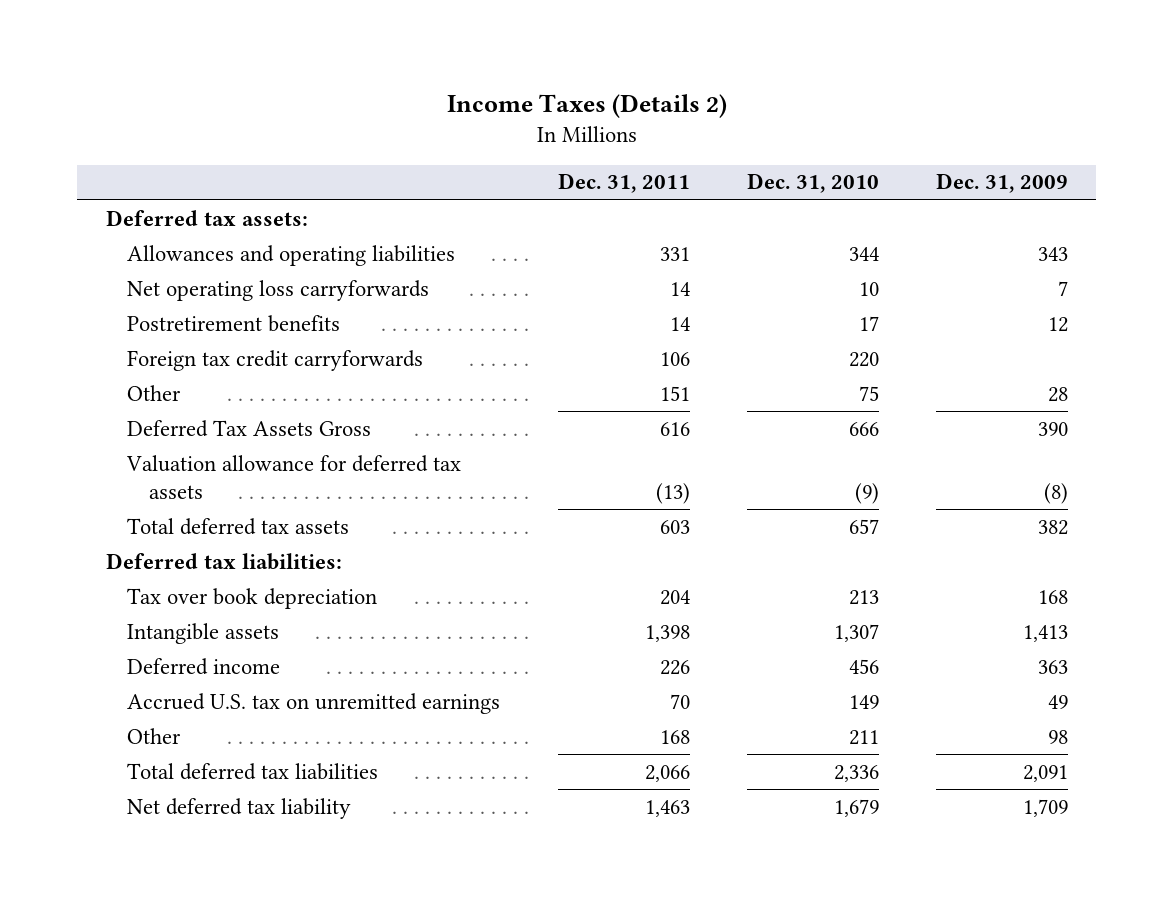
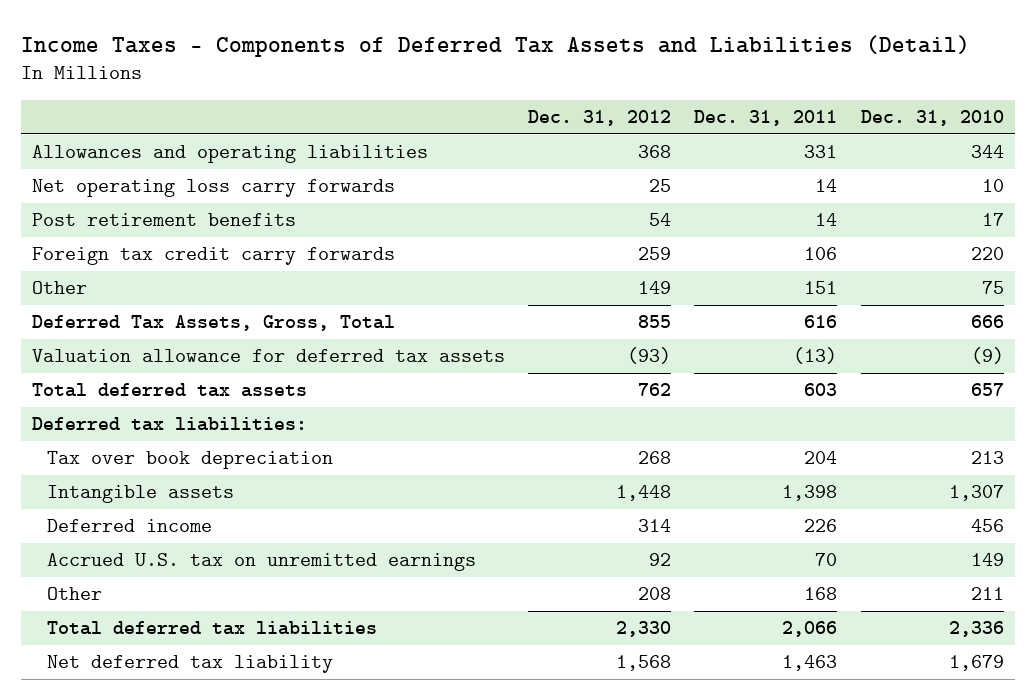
- Income Taxes (Details 2)
+ Income Taxes - Components of Deferred Tax Assets and Liabilities (Detail)
- | Dec. 31, 2011 | Dec. 31, 2010 | Dec. 31, 2009
+ | Dec. 31, 2012 | Dec. 31, 2011 | Dec. 31, 2010
- Deferred tax assets:
- Net operating loss carryforwards | 14 | 10 | 7
- Postretirement benefits | 14 | 17 | 12
- Foreign tax credit carryforwards | 106 | 220 |
+ Net operating loss carry forwards | 25 | 14 | 10
+ Post retirement benefits | 54 | 14 | 17
+ Foreign tax credit carry forwards | 259 | 106 | 220
- Deferred Tax Assets Gross | 616 | 666 | 390
+ Deferred Tax Assets, Gross, Total | 855 | 616 | 666

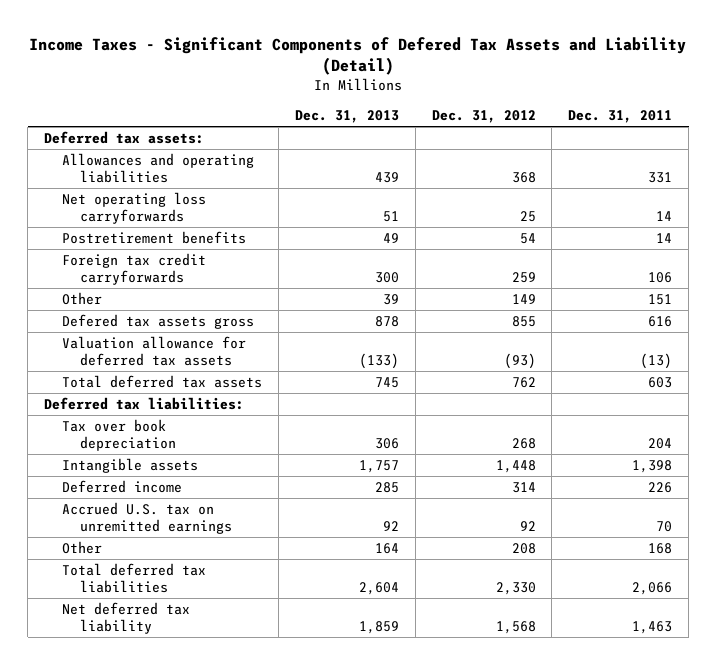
- Income Taxes - Components of Deferred Tax Assets and Liabilities (Detail)
+ Income Taxes - Significant Components of Defered Tax Assets and Liability (Detail)
- | Dec. 31, 2012 | Dec. 31, 2011 | Dec. 31, 2010
+ | Dec. 31, 2013 | Dec. 31, 2012 | Dec. 31, 2011
+ Deferred tax assets:
- Net operating loss carry forwards | 25 | 14 | 10
- Post retirement benefits | 54 | 14 | 17
- Foreign tax credit carry forwards | 259 | 106 | 220
+ Net operating loss carryforwards | 51 | 25 | 14
+ Postretirement benefits | 49 | 54 | 14
+ Foreign tax credit carryforwards | 300 | 259 | 106
- Deferred Tax Assets, Gross, Total | 855 | 616 | 666
+ Defered tax assets gross | 878 | 855 | 616

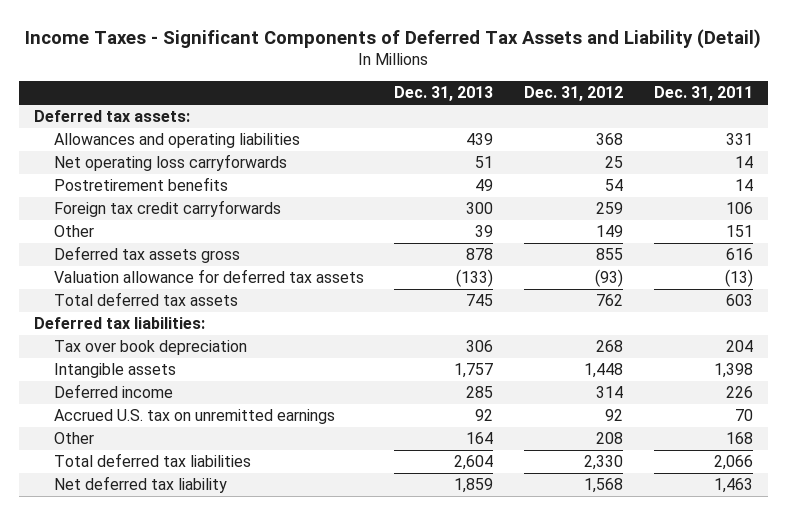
- Income Taxes - Significant Components of Defered Tax Assets and Liability (Detail)
+ Income Taxes - Significant Components of Deferred Tax Assets and Liability (Detail)
- Defered tax assets gross | 878 | 855 | 616
+ Deferred tax assets gross | 878 | 855 | 616

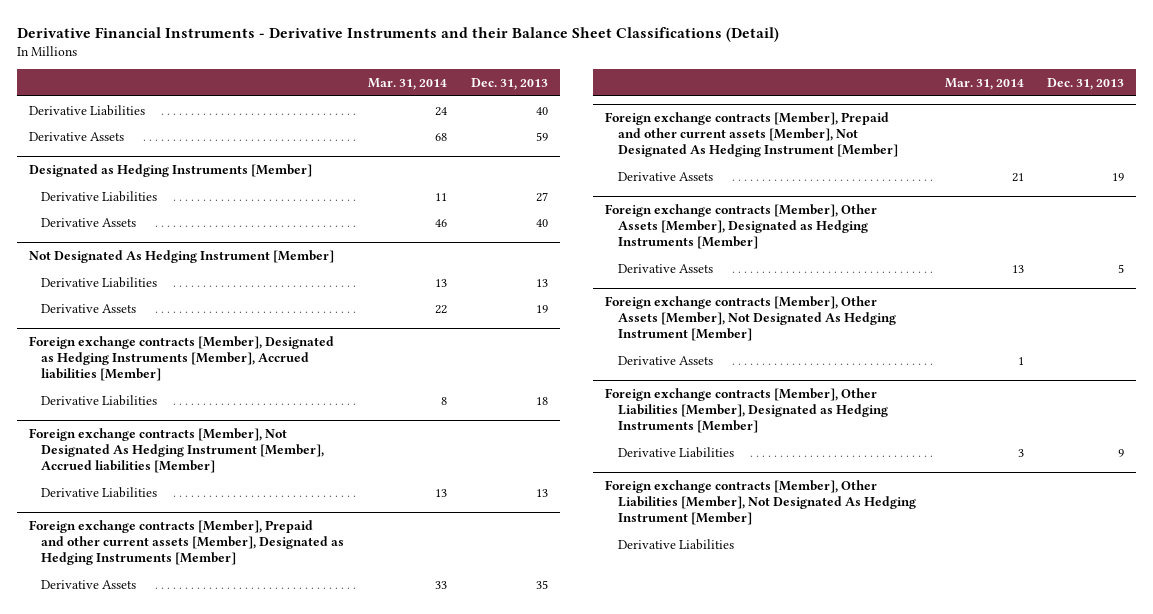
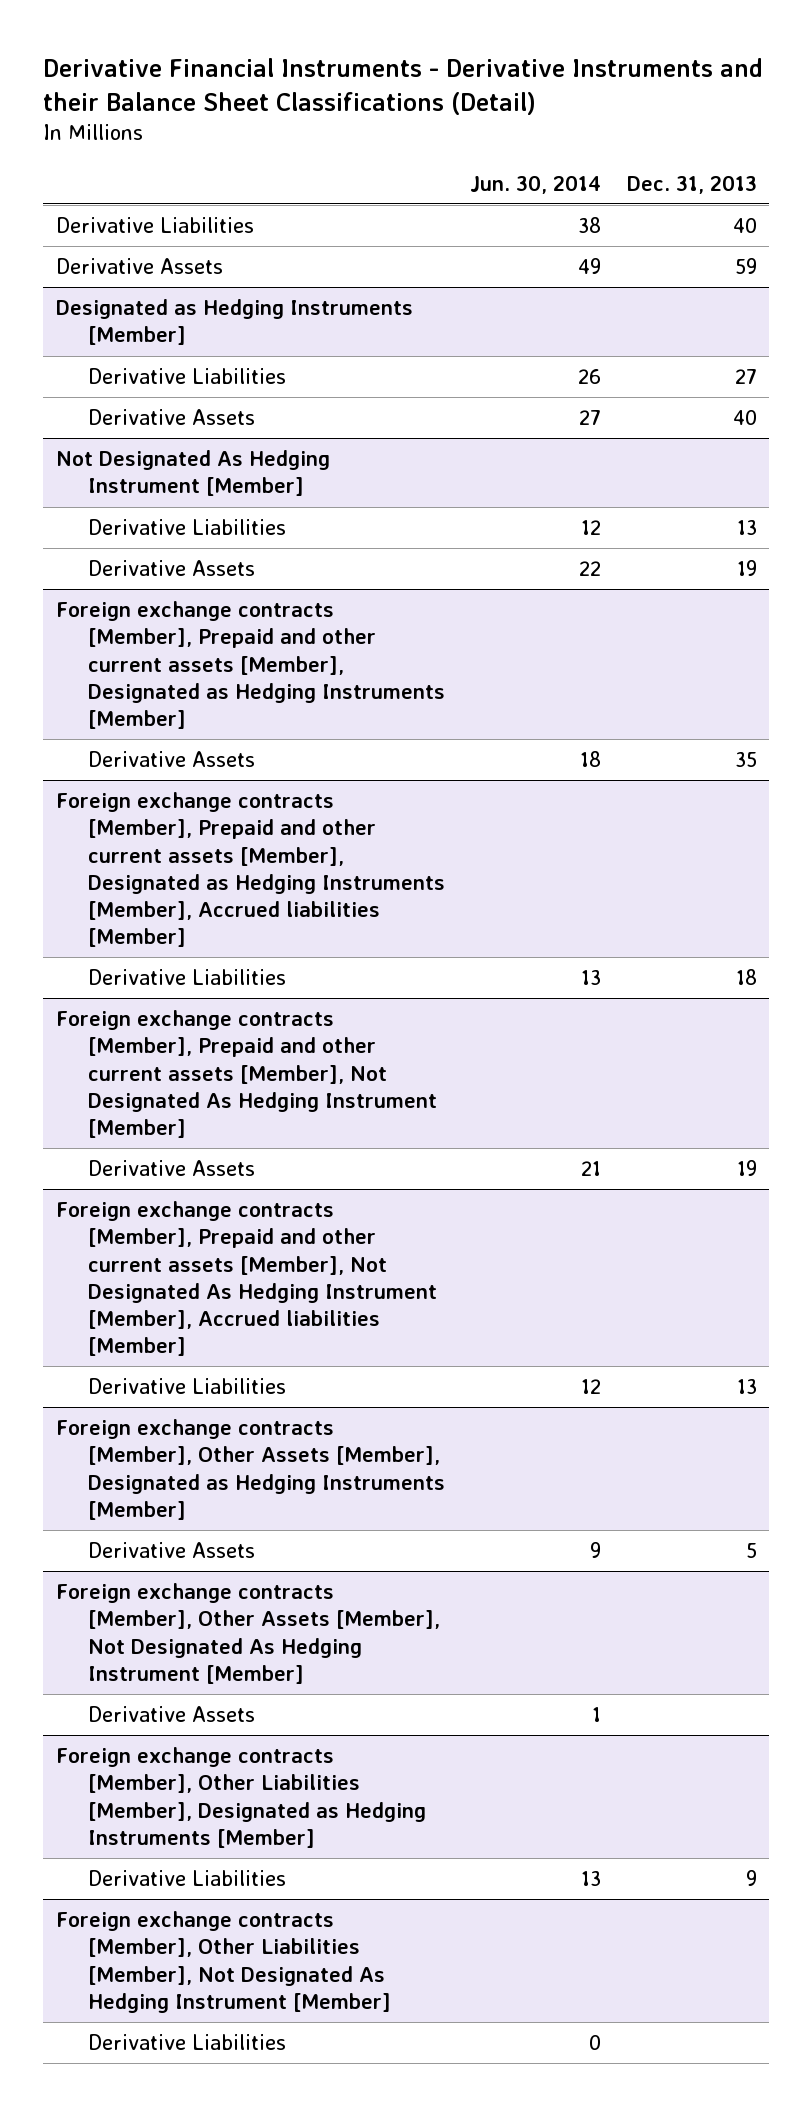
- | Mar. 31, 2014 | Dec. 31, 2013
+ | Jun. 30, 2014 | Dec. 31, 2013
- Foreign exchange contracts [Member], Designated as Hedging Instruments [Member], Accrued liabilities [Member]
- Derivative Liabilities | 8 | 18
- Foreign exchange contracts [Member], Not Designated As Hedging Instrument [Member], Accrued liabilities [Member]
- Derivative Liabilities | 13 | 13
+ Foreign exchange contracts [Member], Prepaid and other current assets [Member], Designated as Hedging Instruments [Member], Accrued liabilities [Member]
+ Derivative Liabilities | 13 | 18
+ Foreign exchange contracts [Member], Prepaid and other current assets [Member], Not Designated As Hedging Instrument [Member], Accrued liabilities [Member]
+ Derivative Liabilities | 12 | 13

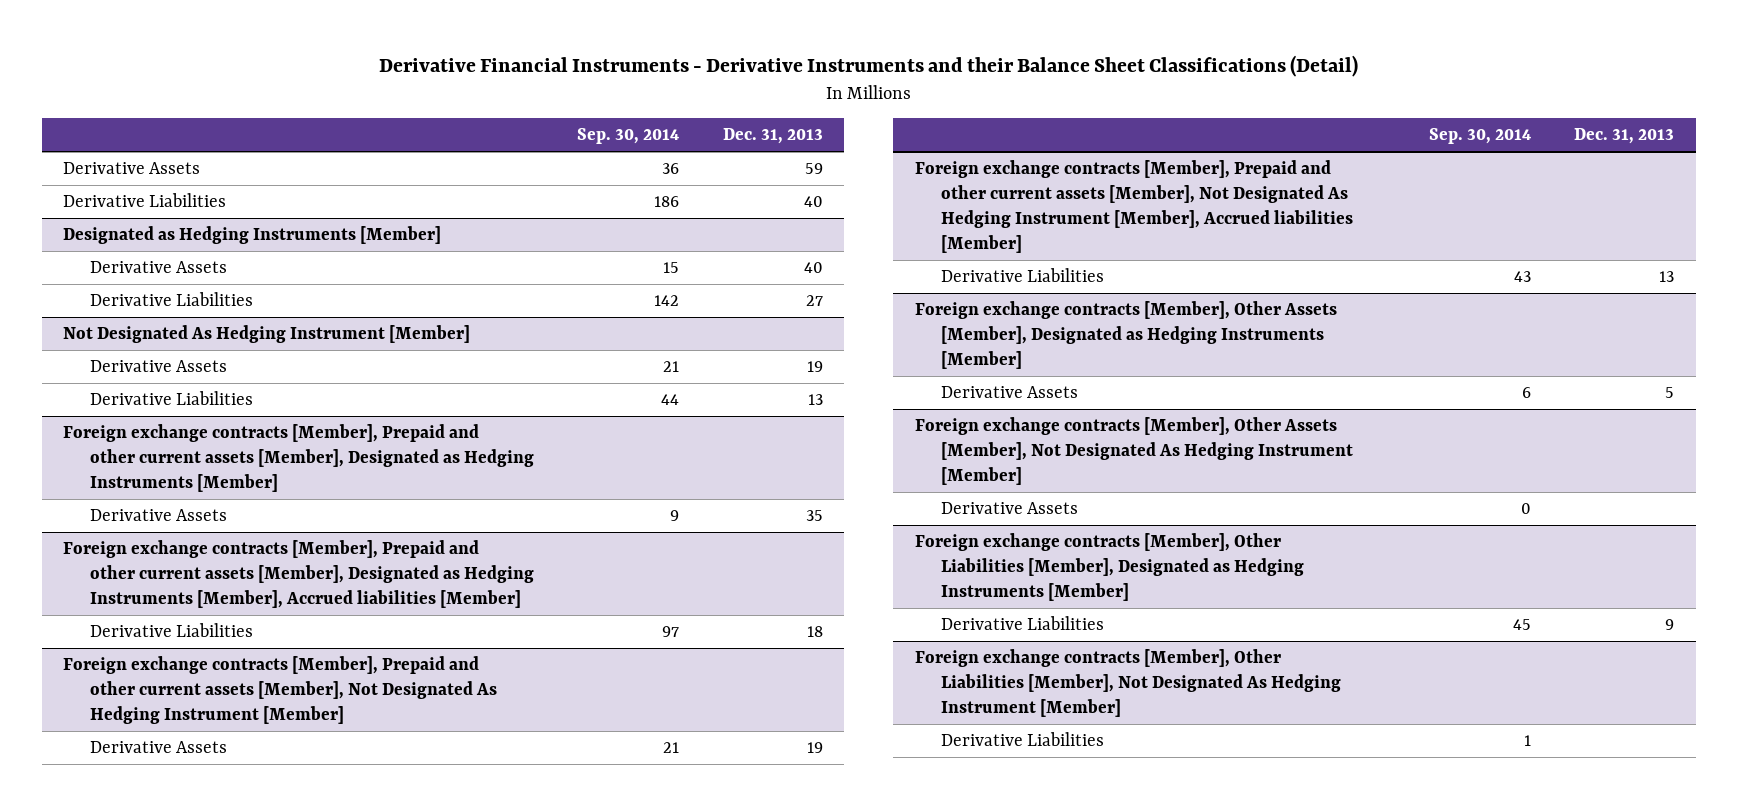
- | Jun. 30, 2014 | Dec. 31, 2013
+ | Sep. 30, 2014 | Dec. 31, 2013
moved down: Derivative Liabilities | 186 | 40
@ Designated as Hedging Instruments [Member]
moved down: Derivative Liabilities | 142 | 27
@ Not Designated As Hedging Instrument [Member]
moved down: Derivative Liabilities | 44 | 13

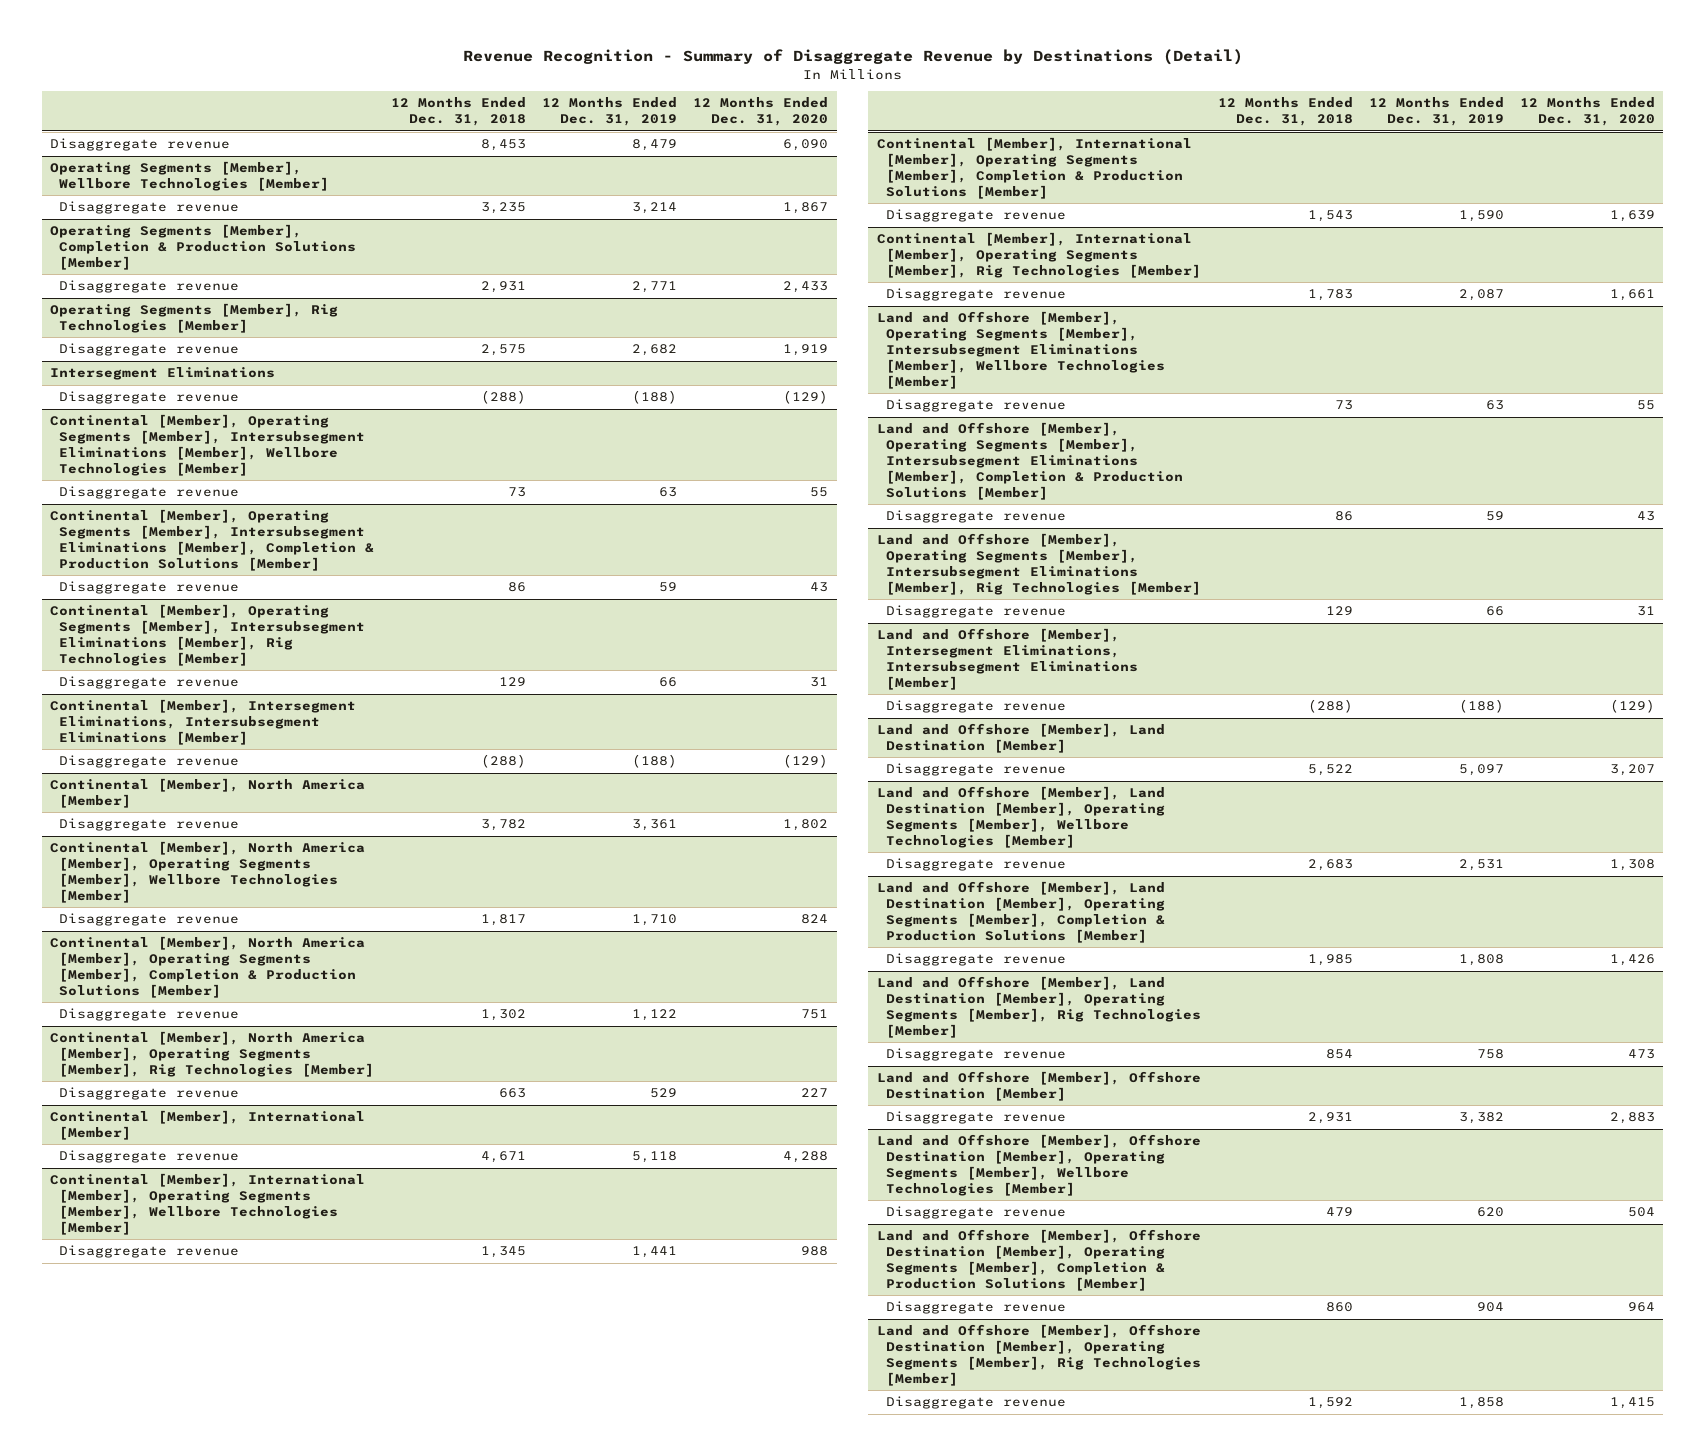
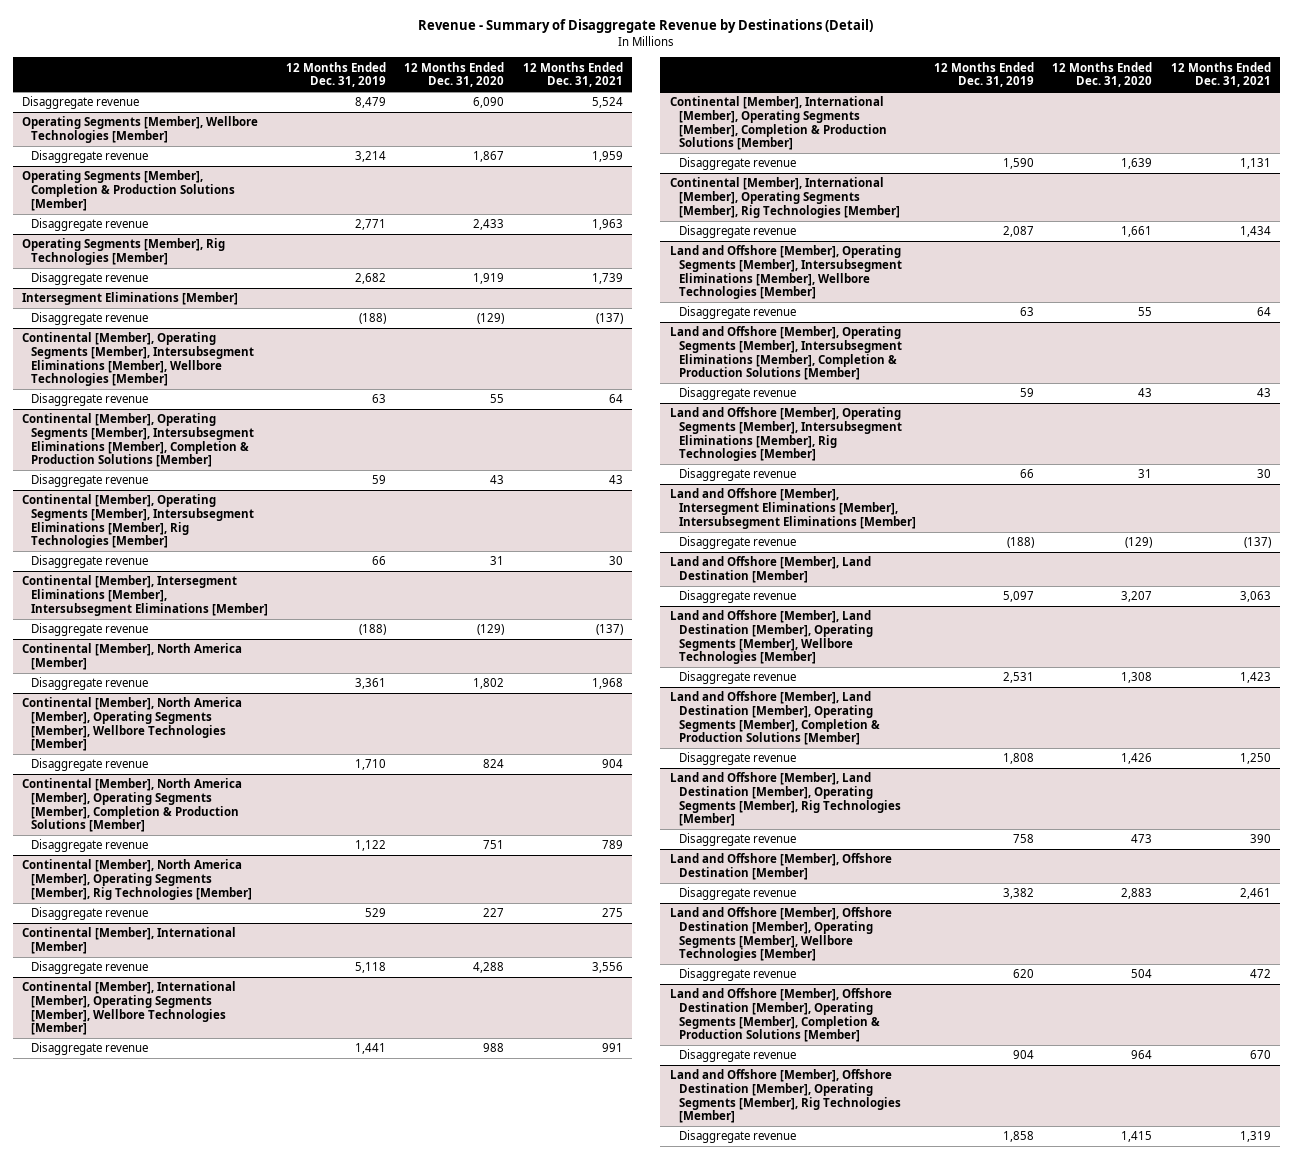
- Revenue Recognition - Summary of Disaggregate Revenue by Destinations (Detail)
+ Revenue - Summary of Disaggregate Revenue by Destinations (Detail)
- | 12 Months Ended Dec. 31, 2018 | 12 Months Ended Dec. 31, 2019 | 12 Months Ended Dec. 31, 2020
+ | 12 Months Ended Dec. 31, 2019 | 12 Months Ended Dec. 31, 2020 | 12 Months Ended Dec. 31, 2021
- Intersegment Eliminations
+ Intersegment Eliminations [Member]
- Continental [Member], Intersegment Eliminations, Intersubsegment Eliminations [Member]
+ Continental [Member], Intersegment Eliminations [Member], Intersubsegment Eliminations [Member]
- Land and Offshore [Member], Intersegment Eliminations, Intersubsegment Eliminations [Member]
+ Land and Offshore [Member], Intersegment Eliminations [Member], Intersubsegment Eliminations [Member]

